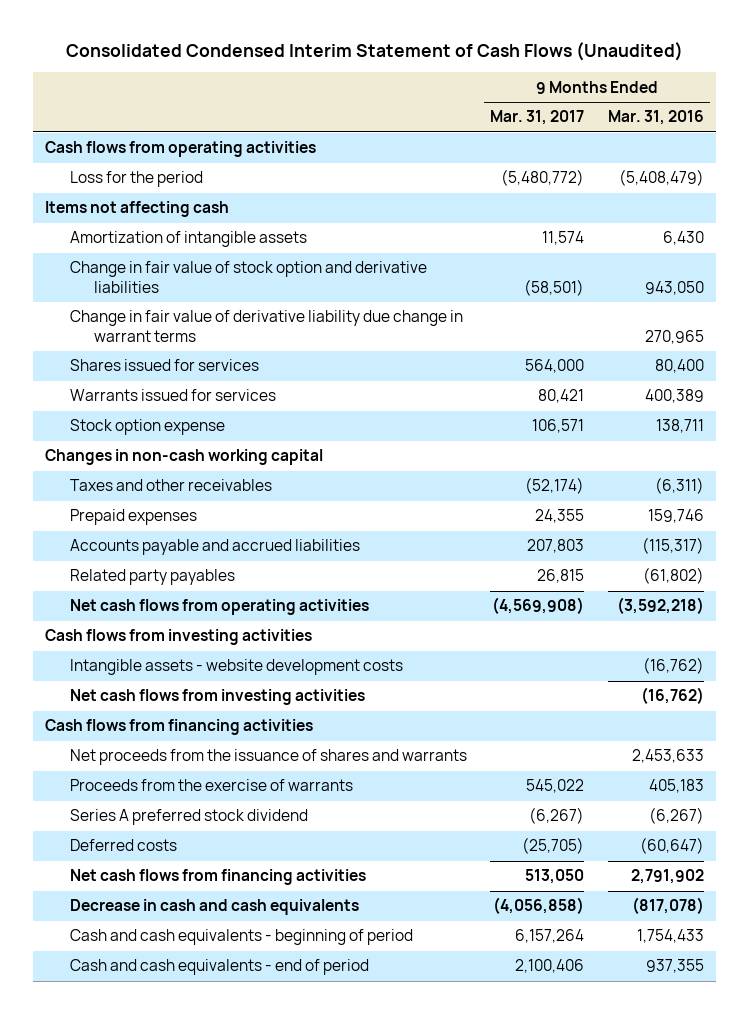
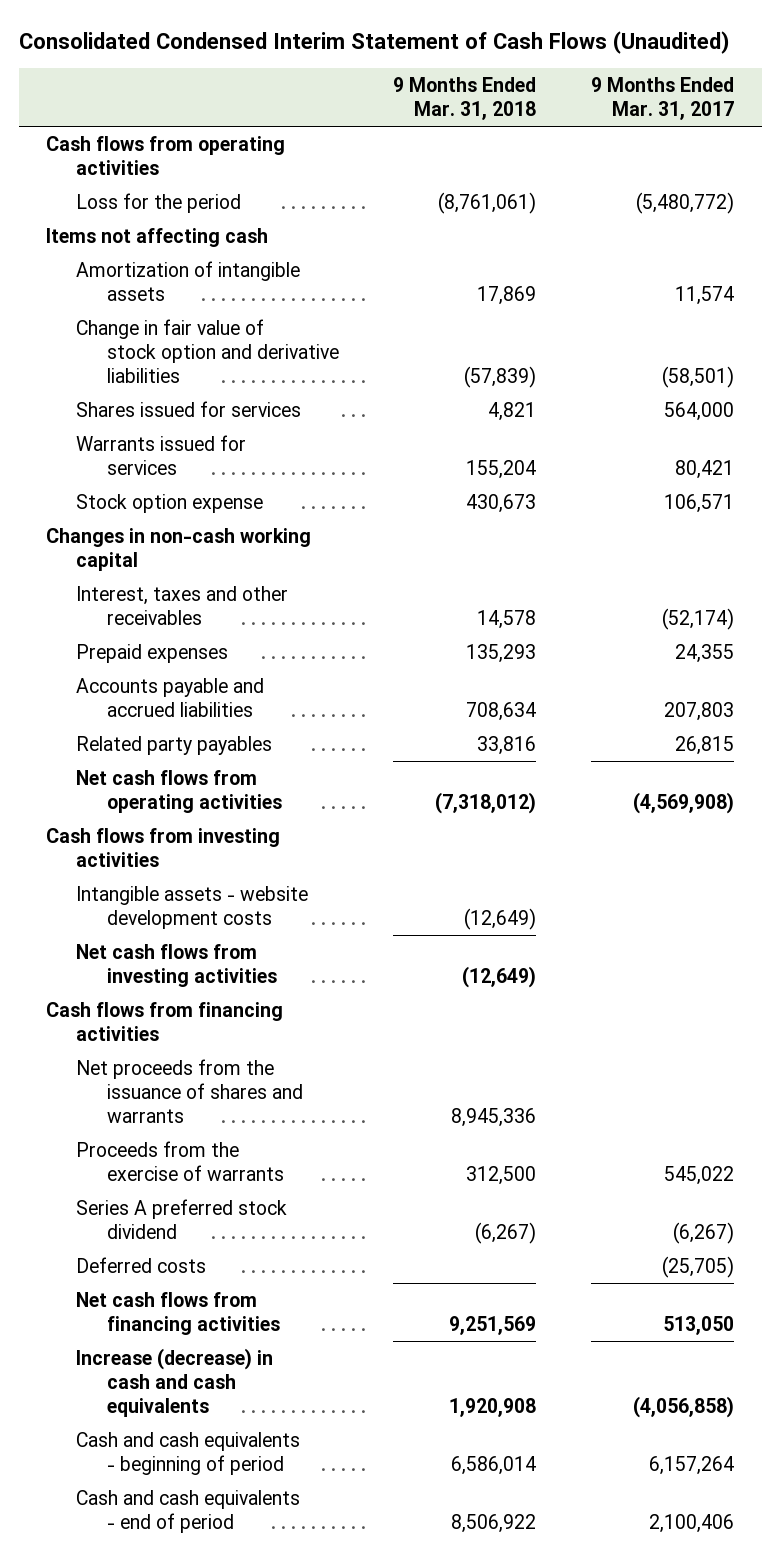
- | 9 Months Ended Mar. 31, 2017 | 9 Months Ended Mar. 31, 2016
+ | 9 Months Ended Mar. 31, 2018 | 9 Months Ended Mar. 31, 2017
- Change in fair value of derivative liability due change in warrant terms | | 270,965
- Taxes and other receivables | (52,174) | (6,311)
+ Interest, taxes and other receivables | 14,578 | (52,174)
- Decrease in cash and cash equivalents | (4,056,858) | (817,078)
+ Increase (decrease) in cash and cash equivalents | 1,920,908 | (4,056,858)

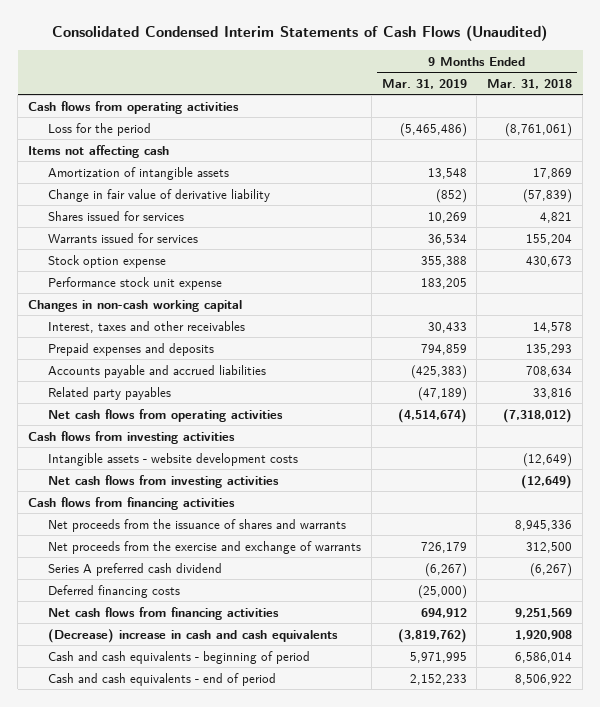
- Consolidated Condensed Interim Statement of Cash Flows (Unaudited)
+ Consolidated Condensed Interim Statements of Cash Flows (Unaudited)
- | 9 Months Ended Mar. 31, 2018 | 9 Months Ended Mar. 31, 2017
+ | 9 Months Ended Mar. 31, 2019 | 9 Months Ended Mar. 31, 2018
- Change in fair value of stock option and derivative liabilities | (57,839) | (58,501)
+ Change in fair value of derivative liability | (852) | (57,839)
+ Performance stock unit expense | 183,205 |
- Prepaid expenses | 135,293 | 24,355
+ Prepaid expenses and deposits | 794,859 | 135,293
- Proceeds from the exercise of warrants | 312,500 | 545,022
- Series A preferred stock dividend | (6,267) | (6,267)
- Deferred costs | | (25,705)
+ Net proceeds from the exercise and exchange of warrants | 726,179 | 312,500
+ Series A preferred cash dividend | (6,267) | (6,267)
+ Deferred financing costs | (25,000) |
- Increase (decrease) in cash and cash equivalents | 1,920,908 | (4,056,858)
+ (Decrease) increase in cash and cash equivalents | (3,819,762) | 1,920,908

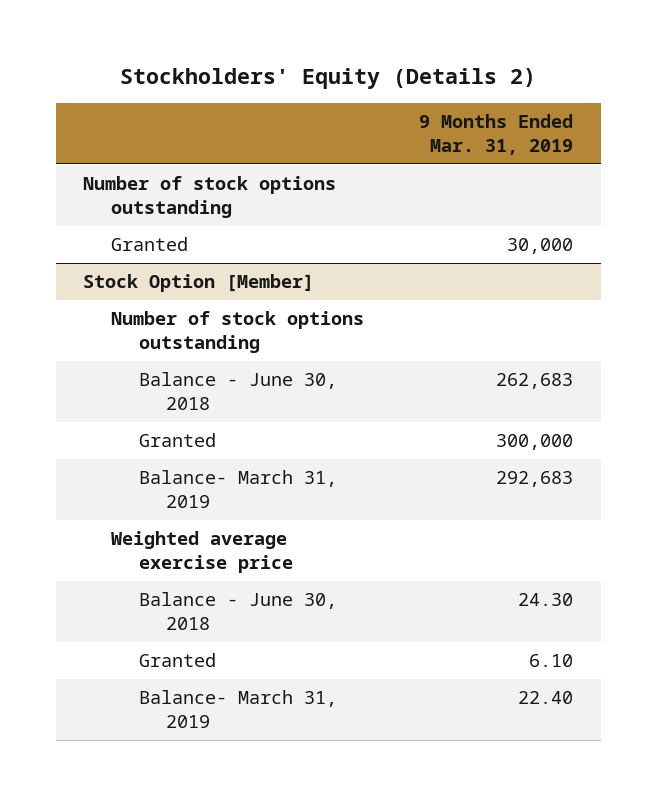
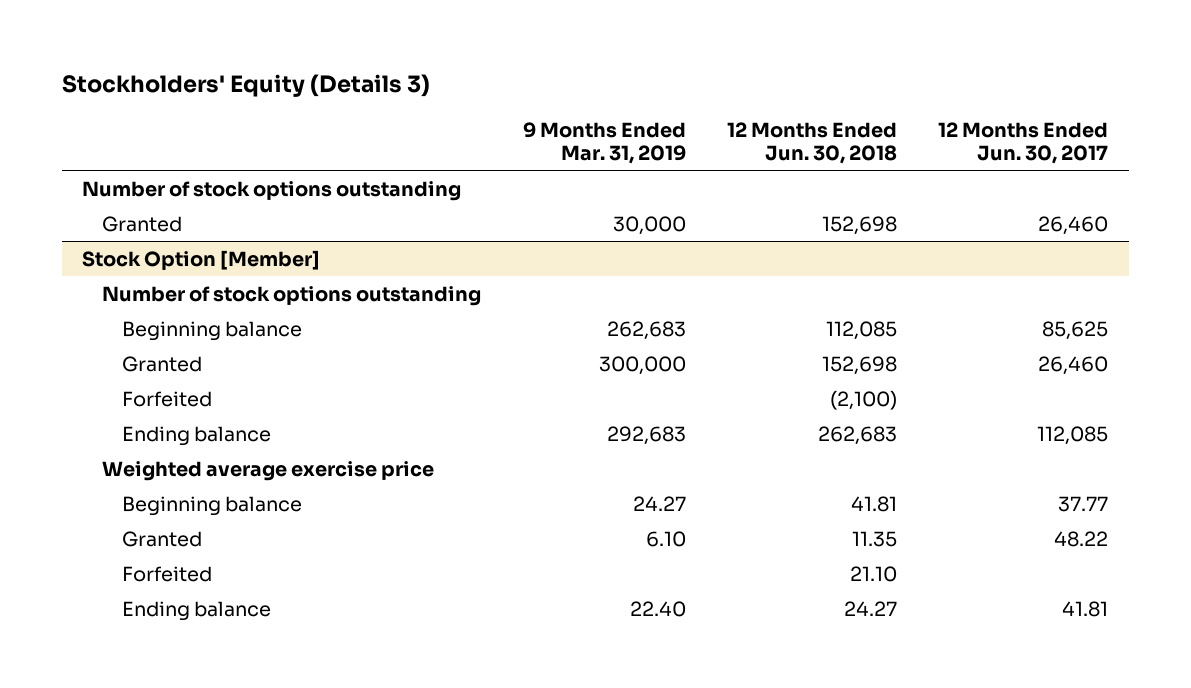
- Stockholders' Equity (Details 2)
+ Stockholders' Equity (Details 3)
- | 9 Months Ended Mar. 31, 2019
+ | 9 Months Ended Mar. 31, 2019 | 12 Months Ended Jun. 30, 2018 | 12 Months Ended Jun. 30, 2017
@ Stock Option [Member]
- Balance - June 30, 2018 | 262,683
+ Beginning balance | 262,683 | 112,085 | 85,625
- Balance- March 31, 2019 | 292,683
+ Forfeited | | (2,100) |
+ Ending balance | 292,683 | 262,683 | 112,085
- Balance - June 30, 2018 | 24.30
+ Beginning balance | 24.27 | 41.81 | 37.77
- Balance- March 31, 2019 | 22.40
+ Forfeited | | 21.10 |
+ Ending balance | 22.40 | 24.27 | 41.81

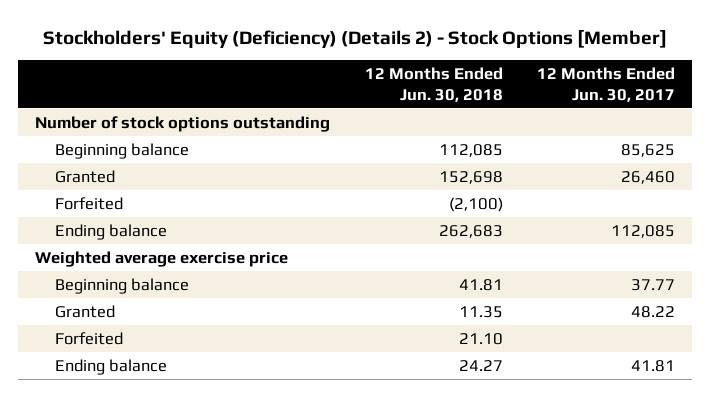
- Stockholders' Equity (Details 3)
+ Stockholders' Equity (Deficiency) (Details 2) - Stock Options [Member]
- | 9 Months Ended Mar. 31, 2019 | 12 Months Ended Jun. 30, 2018 | 12 Months Ended Jun. 30, 2017
+ | 12 Months Ended Jun. 30, 2018 | 12 Months Ended Jun. 30, 2017
- Granted | 30,000 | 152,698 | 26,460
- Stock Option [Member]
- Number of stock options outstanding

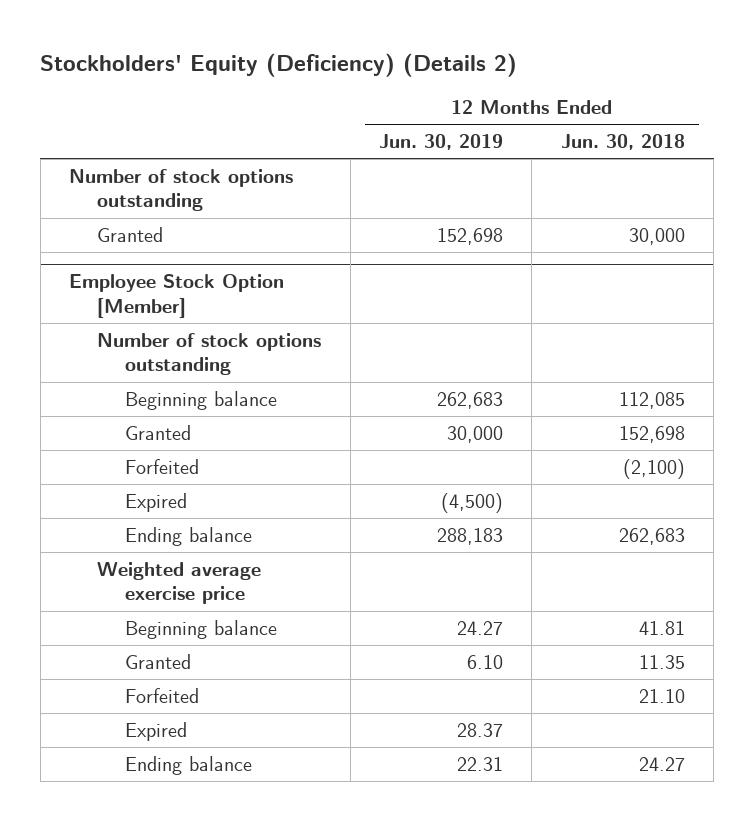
- Stockholders' Equity (Deficiency) (Details 2) - Stock Options [Member]
+ Stockholders' Equity (Deficiency) (Details 2)
- | 12 Months Ended Jun. 30, 2018 | 12 Months Ended Jun. 30, 2017
+ | 12 Months Ended Jun. 30, 2019 | 12 Months Ended Jun. 30, 2018
+ Granted | 152,698 | 30,000
+ Employee Stock Option [Member]
+ Number of stock options outstanding
+ Expired | (4,500) |
+ Expired | 28.37 |

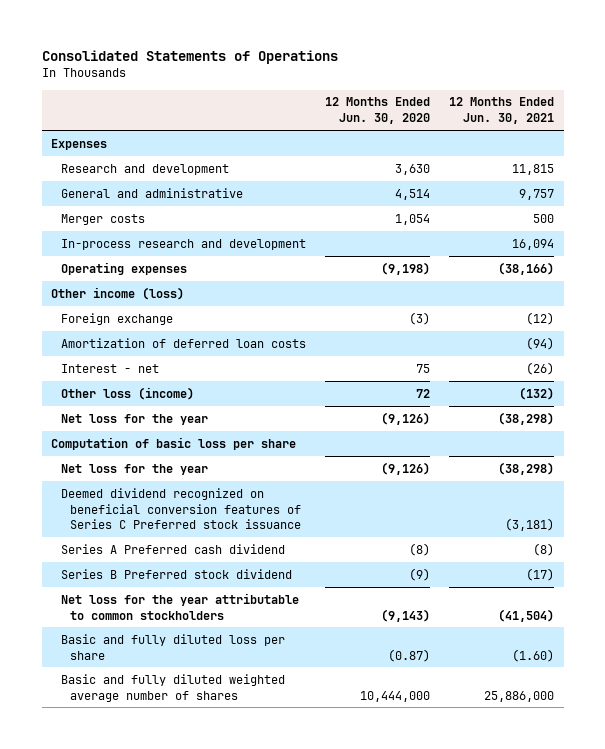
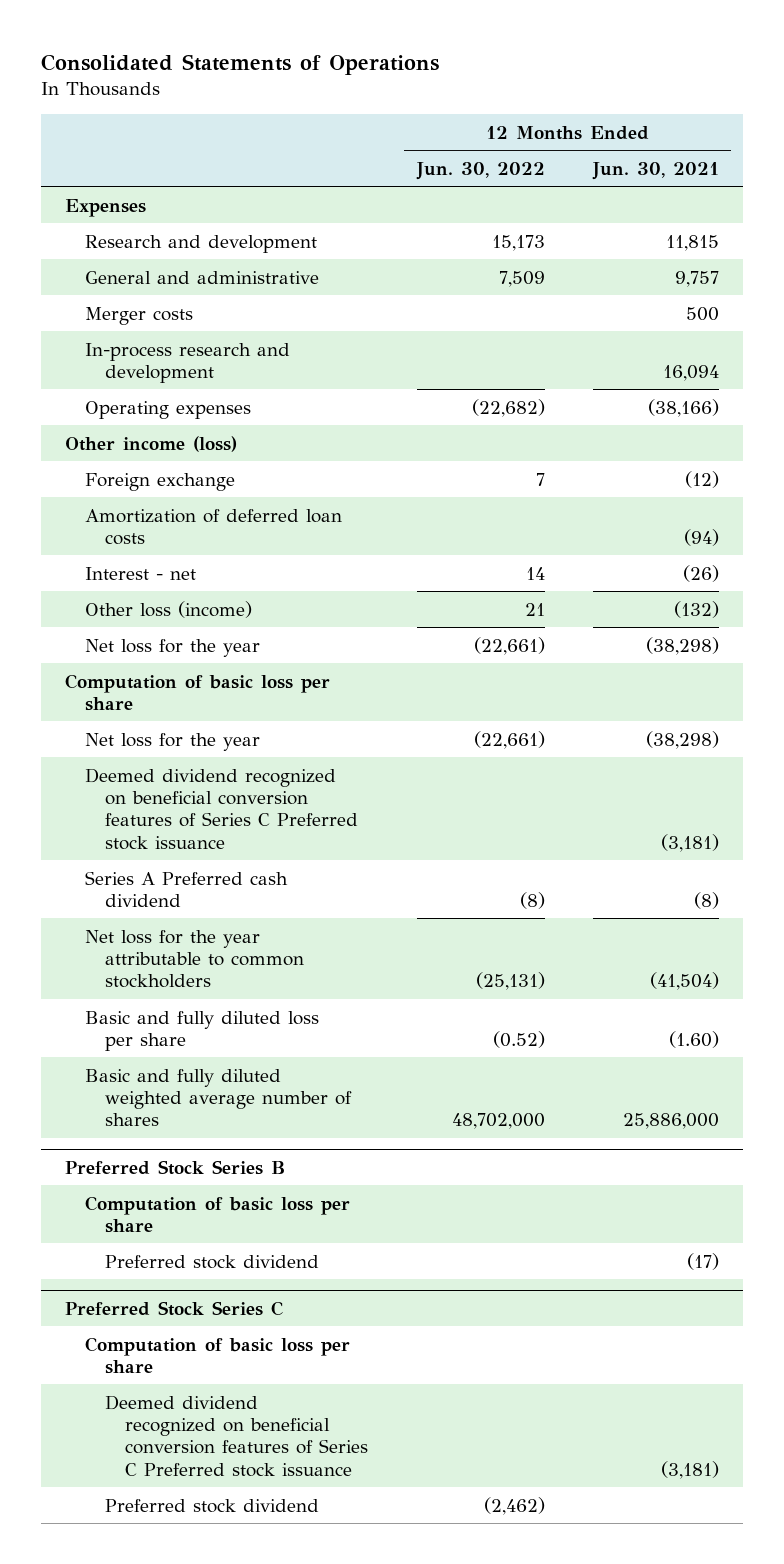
- | 12 Months Ended Jun. 30, 2020 | 12 Months Ended Jun. 30, 2021
+ | 12 Months Ended Jun. 30, 2022 | 12 Months Ended Jun. 30, 2021
- Series B Preferred stock dividend | (9) | (17)
+ Preferred Stock Series B
+ Computation of basic loss per share
+ Preferred stock dividend | | (17)
+ Preferred Stock Series C
+ Computation of basic loss per share
+ Deemed dividend recognized on beneficial conversion features of Series C Preferred stock issuance | | (3,181)
+ Preferred stock dividend | (2,462) |

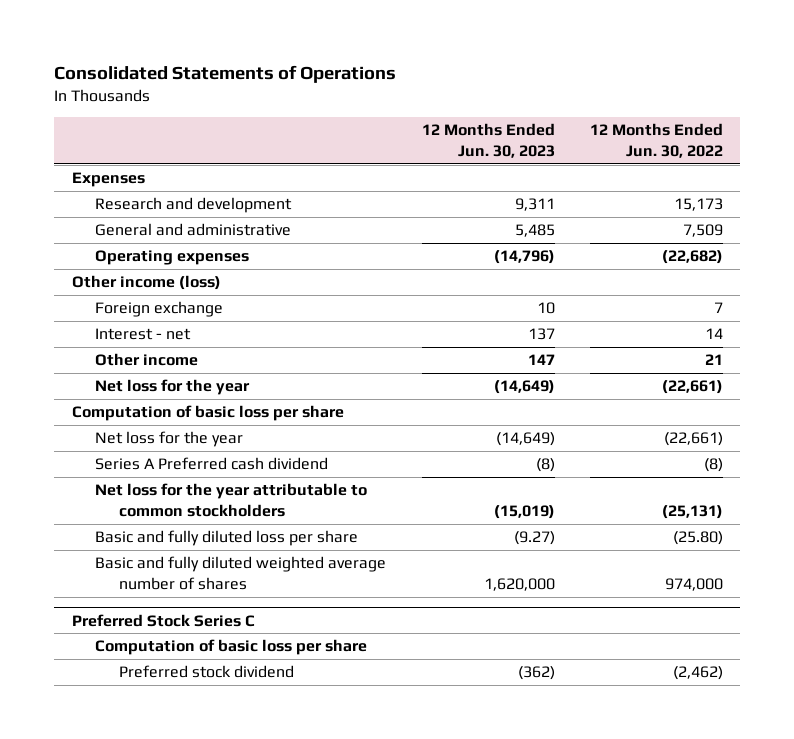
- | 12 Months Ended Jun. 30, 2022 | 12 Months Ended Jun. 30, 2021
+ | 12 Months Ended Jun. 30, 2023 | 12 Months Ended Jun. 30, 2022
- Merger costs | | 500
- In-process research and development | | 16,094
- Amortization of deferred loan costs | | (94)
- Other loss (income) | 21 | (132)
+ Other income | 147 | 21
- Deemed dividend recognized on beneficial conversion features of Series C Preferred stock issuance | | (3,181)
- Basic and fully diluted loss per share | (0.52) | (1.60)
- Basic and fully diluted weighted average number of shares | 48,702,000 | 25,886,000
- Preferred Stock Series B
- Computation of basic loss per share
- Preferred stock dividend | | (17)
+ Basic and fully diluted loss per share | (9.27) | (25.80)
+ Basic and fully diluted weighted average number of shares | 1,620,000 | 974,000
@ Preferred Stock Series C
- Deemed dividend recognized on beneficial conversion features of Series C Preferred stock issuance | | (3,181)

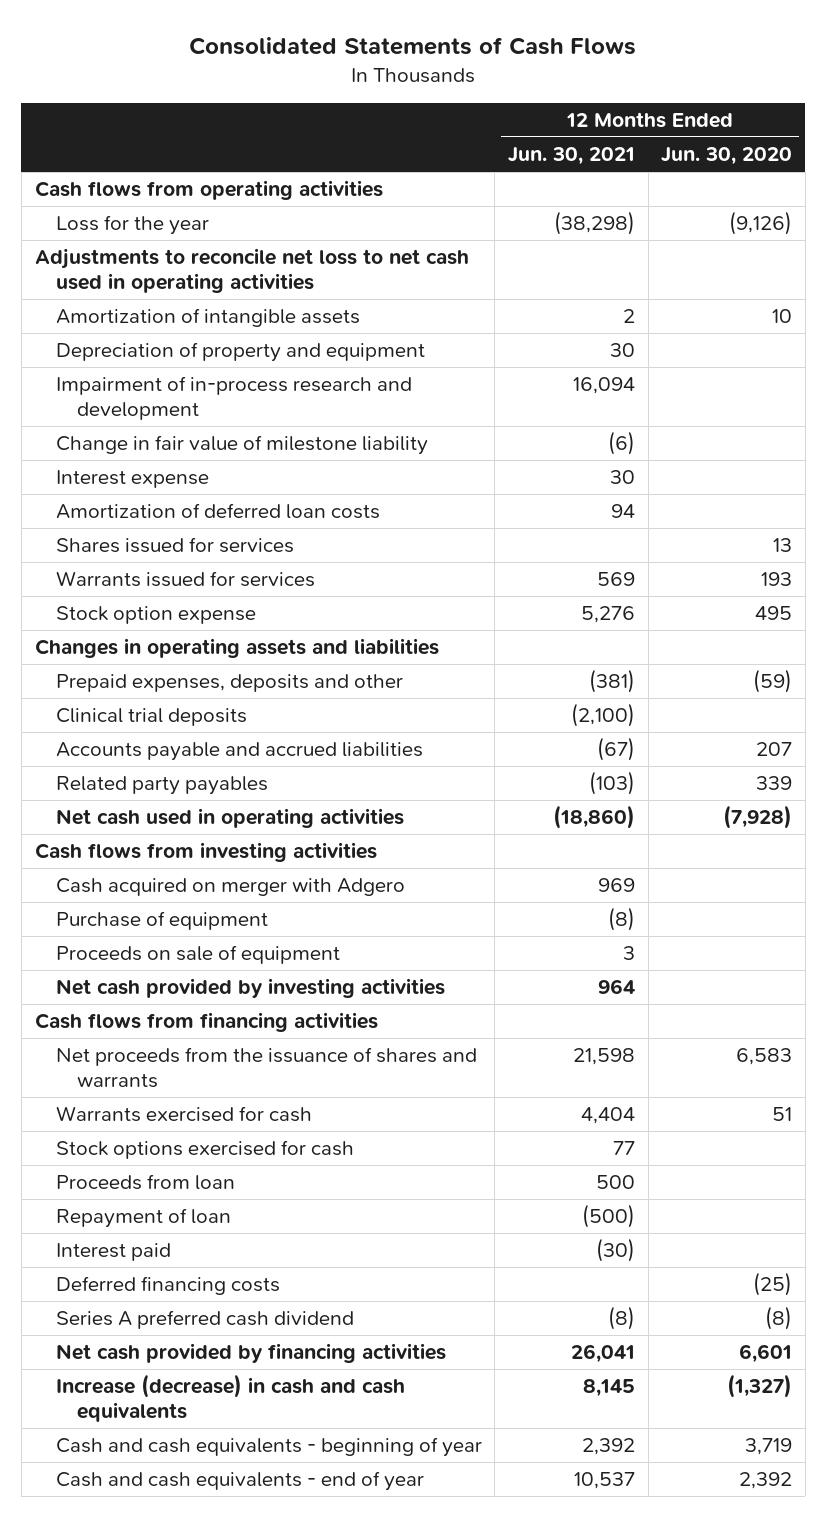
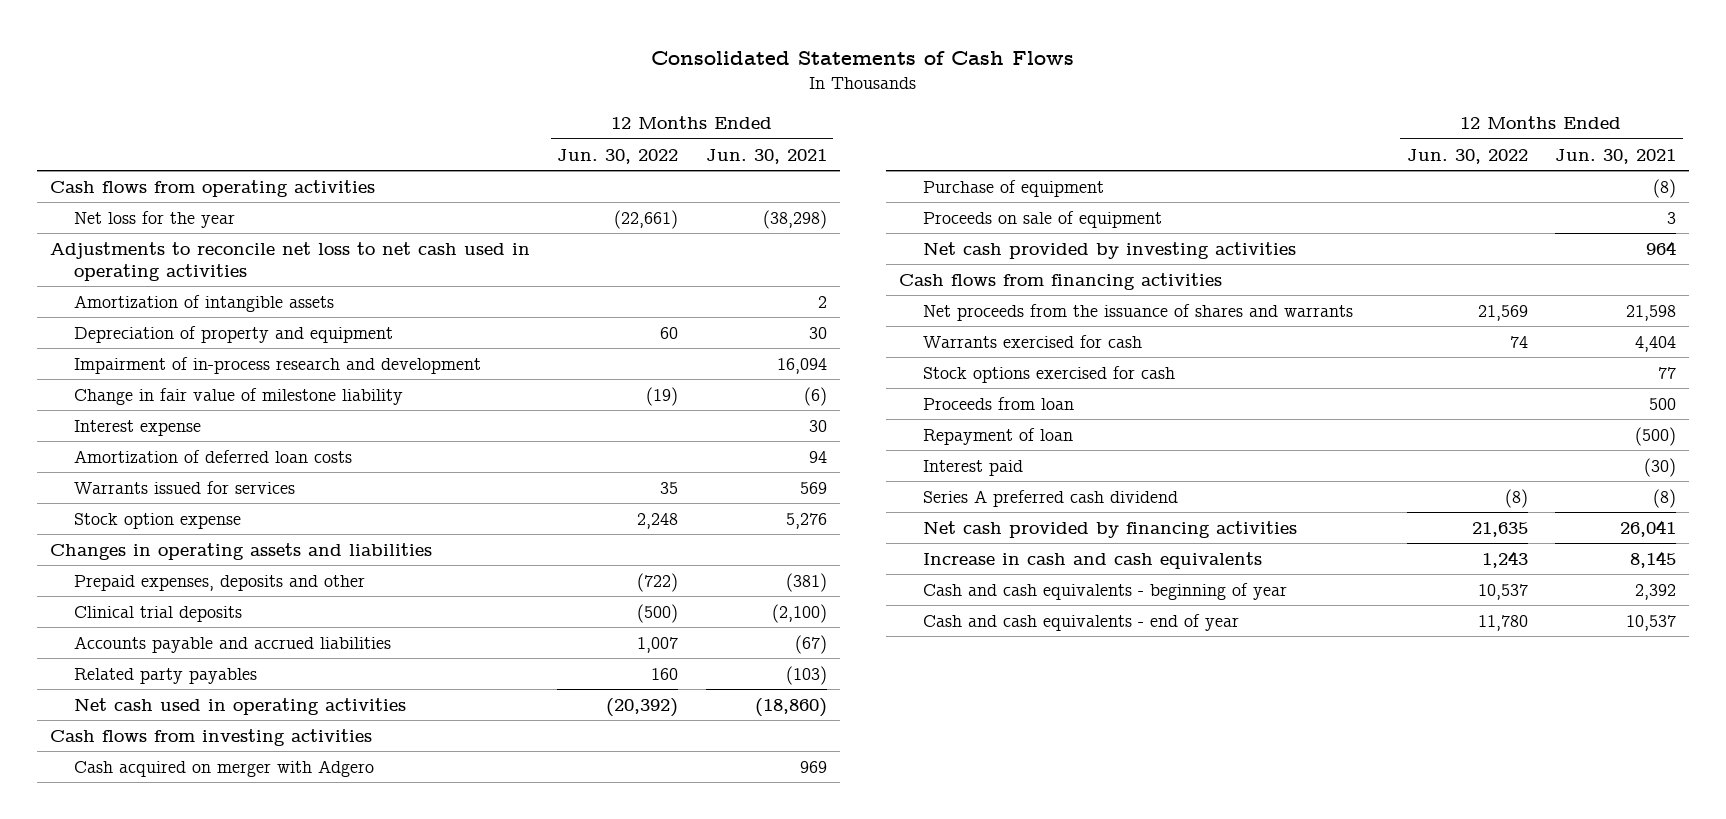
- | 12 Months Ended Jun. 30, 2021 | 12 Months Ended Jun. 30, 2020
+ | 12 Months Ended Jun. 30, 2022 | 12 Months Ended Jun. 30, 2021
- Loss for the year | (38,298) | (9,126)
+ Net loss for the year | (22,661) | (38,298)
- Shares issued for services | | 13
- Deferred financing costs | | (25)
- Increase (decrease) in cash and cash equivalents | 8,145 | (1,327)
+ Increase in cash and cash equivalents | 1,243 | 8,145

